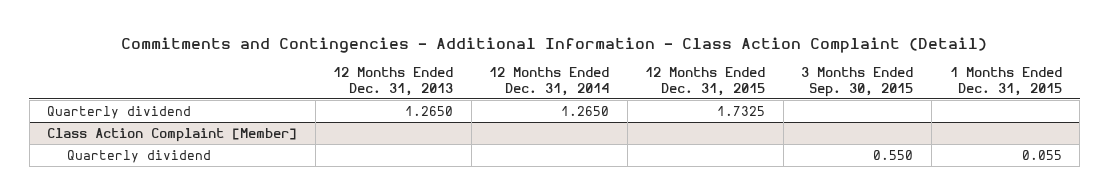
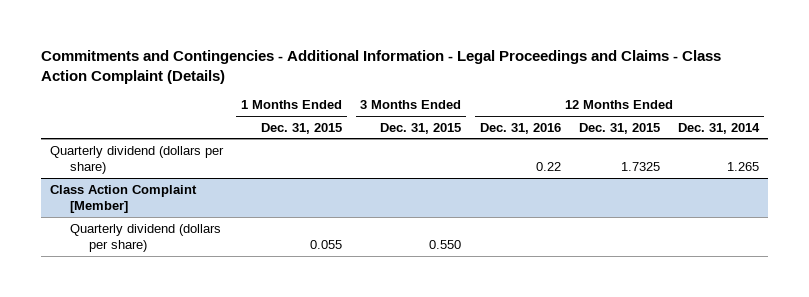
- Commitments and Contingencies - Additional Information - Class Action Complaint (Detail)
+ Commitments and Contingencies - Additional Information - Legal Proceedings and Claims - Class Action Complaint (Details)
- | 12 Months Ended Dec. 31, 2013 | 12 Months Ended Dec. 31, 2014 | 12 Months Ended Dec. 31, 2015 | 3 Months Ended Sep. 30, 2015 | 1 Months Ended Dec. 31, 2015
+ | 1 Months Ended Dec. 31, 2015 | 3 Months Ended Dec. 31, 2015 | 12 Months Ended Dec. 31, 2016 | 12 Months Ended Dec. 31, 2015 | 12 Months Ended Dec. 31, 2014
- Quarterly dividend | 1.2650 | 1.2650 | 1.7325 | |
+ Quarterly dividend (dollars per share) | | | 0.22 | 1.7325 | 1.265
@ Class Action Complaint [Member]
- Quarterly dividend | | | | 0.550 | 0.055
+ Quarterly dividend (dollars per share) | 0.055 | 0.550 | | |

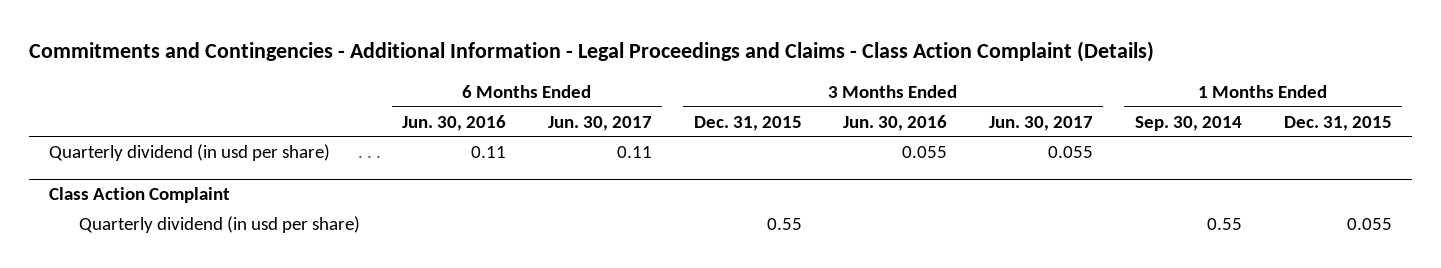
- | 1 Months Ended Dec. 31, 2015 | 3 Months Ended Dec. 31, 2015 | 12 Months Ended Dec. 31, 2016 | 12 Months Ended Dec. 31, 2015 | 12 Months Ended Dec. 31, 2014
+ | 6 Months Ended Jun. 30, 2016 | 6 Months Ended Jun. 30, 2017 | 3 Months Ended Dec. 31, 2015 | 3 Months Ended Jun. 30, 2016 | 3 Months Ended Jun. 30, 2017 | 1 Months Ended Sep. 30, 2014 | 1 Months Ended Dec. 31, 2015
- Quarterly dividend (dollars per share) | | | 0.22 | 1.7325 | 1.265
- Class Action Complaint [Member]
- Quarterly dividend (dollars per share) | 0.055 | 0.550 | | |
+ Quarterly dividend (in usd per share) | 0.11 | 0.11 | | 0.055 | 0.055 | |
+ Class Action Complaint
+ Quarterly dividend (in usd per share) | | | 0.55 | | | 0.55 | 0.055

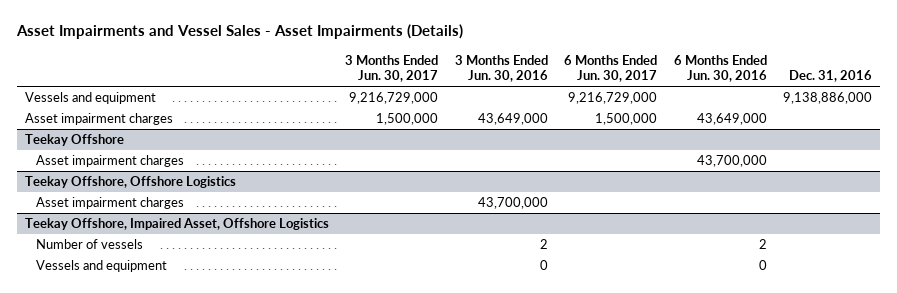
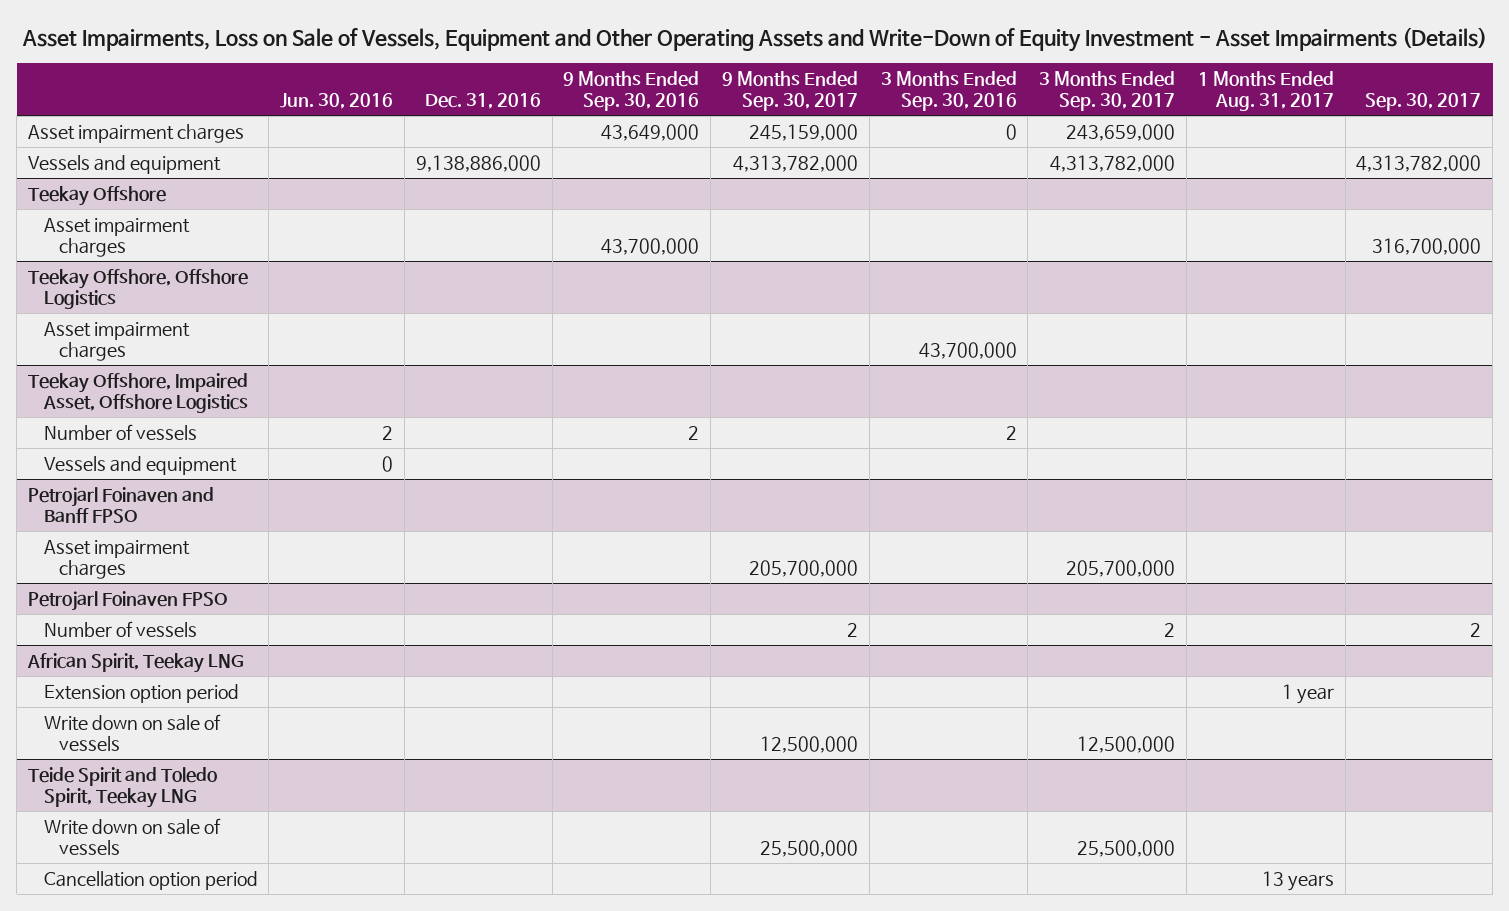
- Asset Impairments and Vessel Sales - Asset Impairments (Details)
+ Asset Impairments, Loss on Sale of Vessels, Equipment and Other Operating Assets and Write-Down of Equity Investment - Asset Impairments (Details)
- | 3 Months Ended Jun. 30, 2017 | 3 Months Ended Jun. 30, 2016 | 6 Months Ended Jun. 30, 2017 | 6 Months Ended Jun. 30, 2016 | Dec. 31, 2016
+ | Jun. 30, 2016 | Dec. 31, 2016 | 9 Months Ended Sep. 30, 2016 | 9 Months Ended Sep. 30, 2017 | 3 Months Ended Sep. 30, 2016 | 3 Months Ended Sep. 30, 2017 | 1 Months Ended Aug. 31, 2017 | Sep. 30, 2017
moved down: Vessels and equipment | | 9,138,886,000 | | 4,313,782,000 | | 4,313,782,000 | | 4,313,782,000
+ Petrojarl Foinaven and Banff FPSO
+ Asset impairment charges | | | | 205,700,000 | | 205,700,000 | |
+ Petrojarl Foinaven FPSO
+ Number of vessels | | | | 2 | | 2 | | 2
+ African Spirit, Teekay LNG
+ Extension option period | | | | | | | 1 year |
+ Write down on sale of vessels | | | | 12,500,000 | | 12,500,000 | |
+ Teide Spirit and Toledo Spirit, Teekay LNG
+ Write down on sale of vessels | | | | 25,500,000 | | 25,500,000 | |
+ Cancellation option period | | | | | | | 13 years |

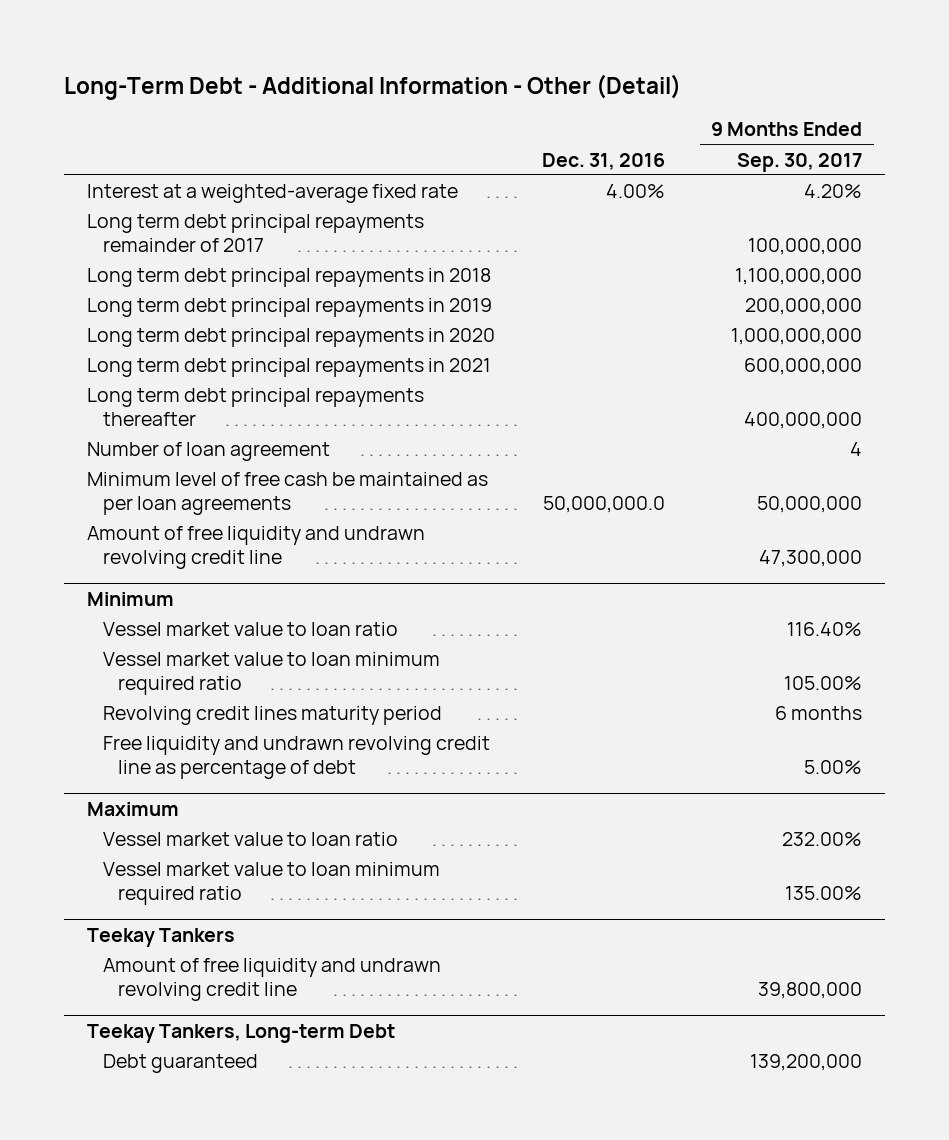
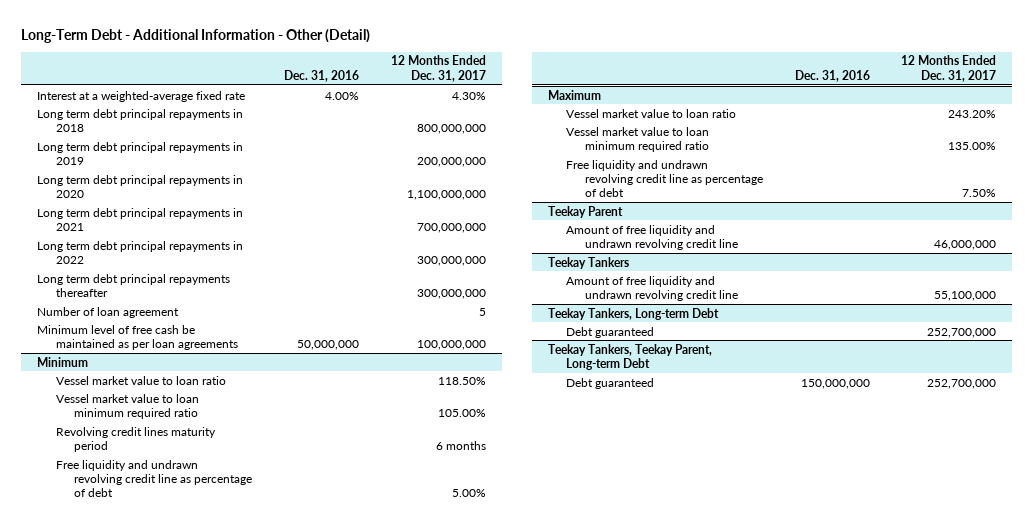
- | Dec. 31, 2016 | 9 Months Ended Sep. 30, 2017
+ | Dec. 31, 2016 | 12 Months Ended Dec. 31, 2017
- Long term debt principal repayments remainder of 2017 | | 100,000,000
+ Long term debt principal repayments in 2022 | | 300,000,000
- Minimum level of free cash be maintained as per loan agreements | 50,000,000.0 | 50,000,000
- Amount of free liquidity and undrawn revolving credit line | | 47,300,000
+ Minimum level of free cash be maintained as per loan agreements | 50,000,000 | 100,000,000
@ Maximum
+ Free liquidity and undrawn revolving credit line as percentage of debt | | 7.50%
+ Teekay Parent
+ Amount of free liquidity and undrawn revolving credit line | | 46,000,000
+ Teekay Tankers, Teekay Parent, Long-term Debt
+ Debt guaranteed | 150,000,000 | 252,700,000

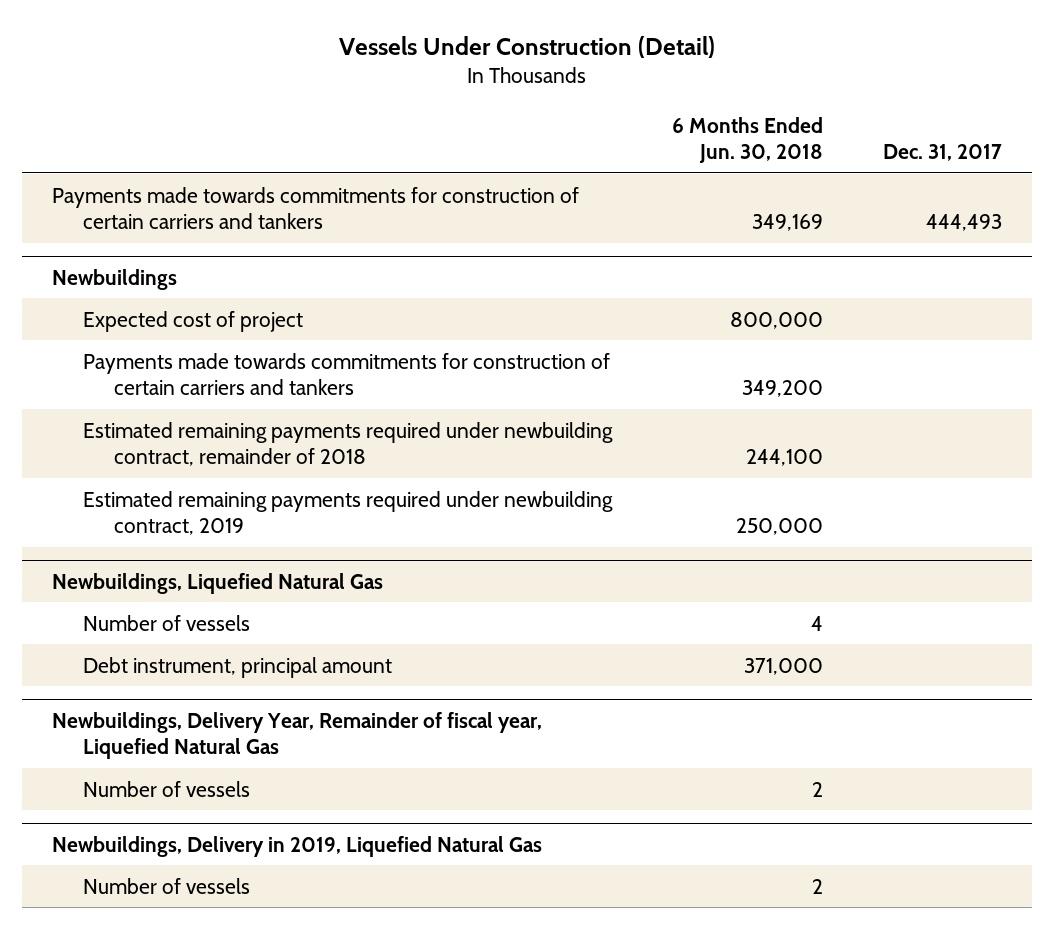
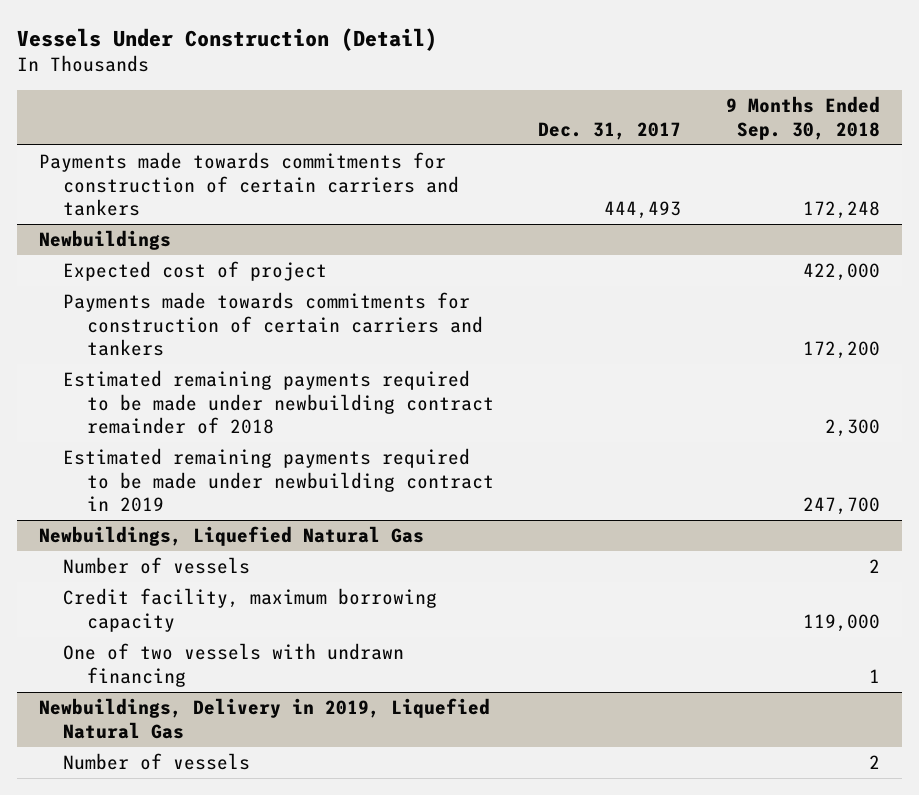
- | 6 Months Ended Jun. 30, 2018 | Dec. 31, 2017
+ | Dec. 31, 2017 | 9 Months Ended Sep. 30, 2018
@ Newbuildings
- Estimated remaining payments required under newbuilding contract, remainder of 2018 | 244,100 |
- Estimated remaining payments required under newbuilding contract, 2019 | 250,000 |
+ Estimated remaining payments required to be made under newbuilding contract remainder of 2018 | | 2,300
+ Estimated remaining payments required to be made under newbuilding contract in 2019 | | 247,700
@ Newbuildings, Liquefied Natural Gas
- Debt instrument, principal amount | 371,000 |
- Newbuildings, Delivery Year, Remainder of fiscal year, Liquefied Natural Gas
- Number of vessels | 2 |
@ Newbuildings, Liquefied Natural Gas
+ Credit facility, maximum borrowing capacity | | 119,000
+ One of two vessels with undrawn financing | | 1

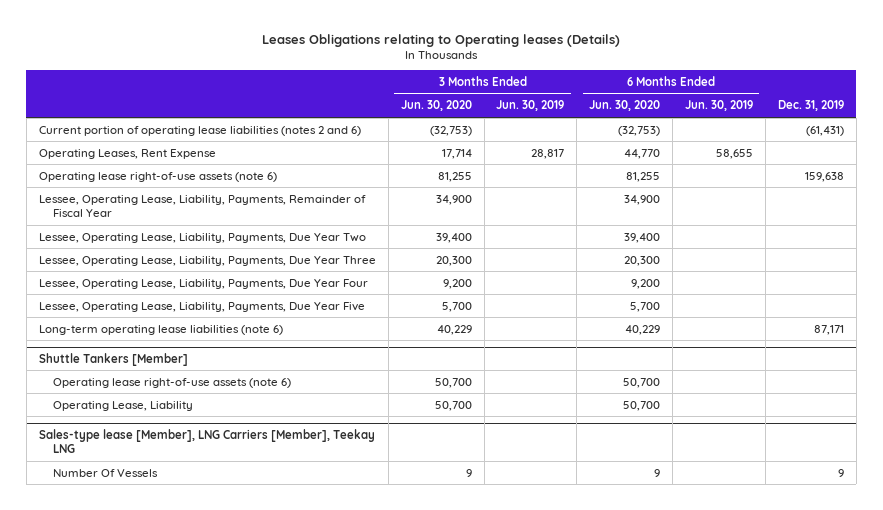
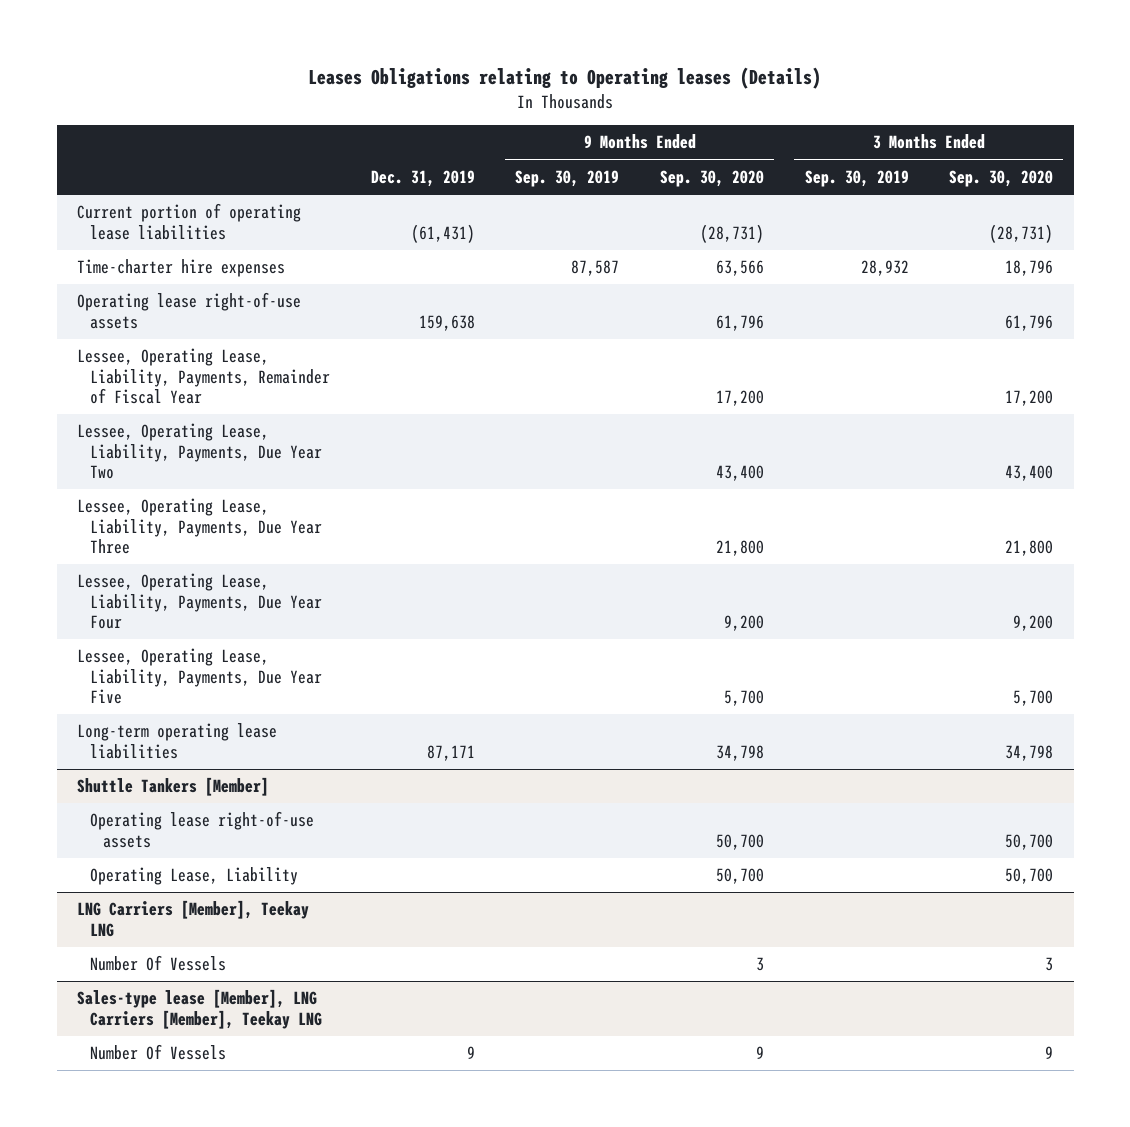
- | 3 Months Ended Jun. 30, 2020 | 3 Months Ended Jun. 30, 2019 | 6 Months Ended Jun. 30, 2020 | 6 Months Ended Jun. 30, 2019 | Dec. 31, 2019
+ | Dec. 31, 2019 | 9 Months Ended Sep. 30, 2019 | 9 Months Ended Sep. 30, 2020 | 3 Months Ended Sep. 30, 2019 | 3 Months Ended Sep. 30, 2020
- Current portion of operating lease liabilities (notes 2 and 6) | (32,753) | | (32,753) | | (61,431)
- Operating Leases, Rent Expense | 17,714 | 28,817 | 44,770 | 58,655 |
- Operating lease right-of-use assets (note 6) | 81,255 | | 81,255 | | 159,638
+ Current portion of operating lease liabilities | (61,431) | | (28,731) | | (28,731)
+ Time-charter hire expenses | | 87,587 | 63,566 | 28,932 | 18,796
+ Operating lease right-of-use assets | 159,638 | | 61,796 | | 61,796
- Long-term operating lease liabilities (note 6) | 40,229 | | 40,229 | | 87,171
+ Long-term operating lease liabilities | 87,171 | | 34,798 | | 34,798
@ Shuttle Tankers [Member]
- Operating lease right-of-use assets (note 6) | 50,700 | | 50,700 | |
+ Operating lease right-of-use assets | | | 50,700 | | 50,700
+ LNG Carriers [Member], Teekay LNG
+ Number Of Vessels | | | 3 | | 3

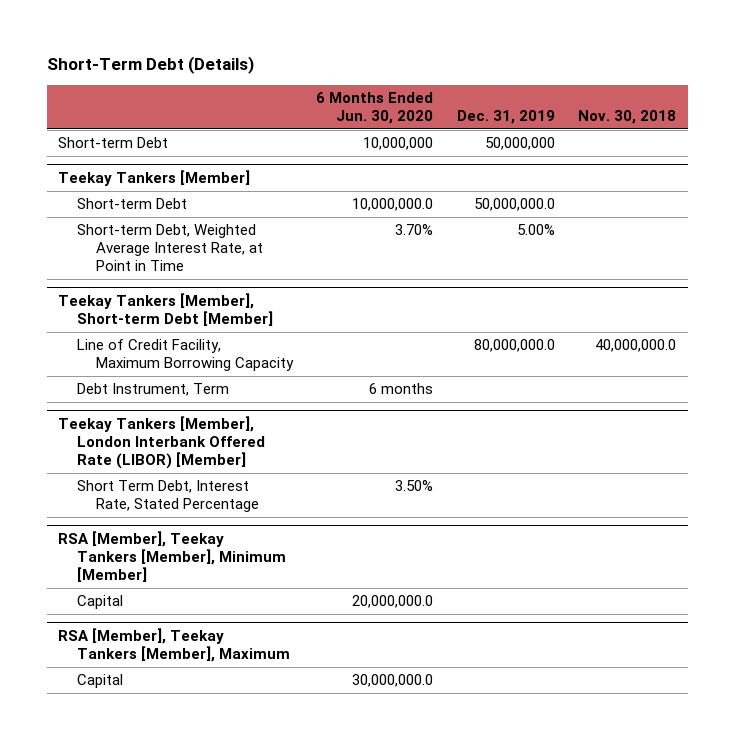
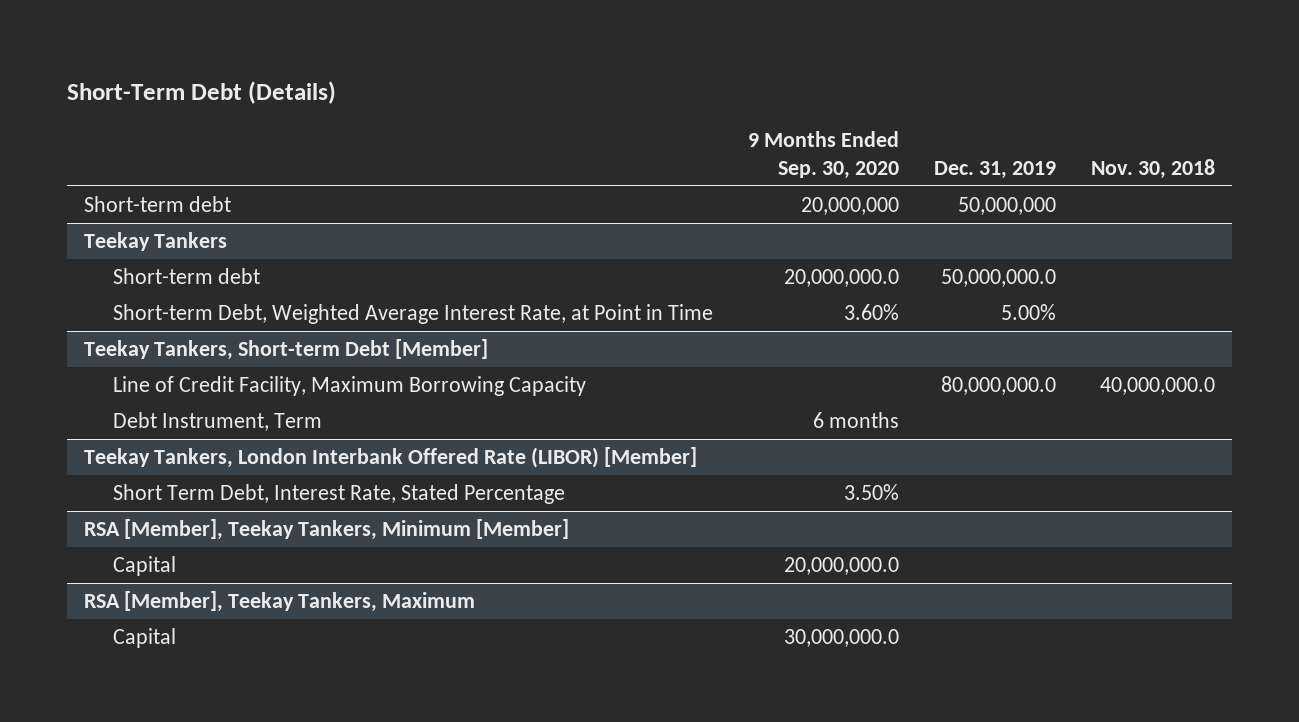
- | 6 Months Ended Jun. 30, 2020 | Dec. 31, 2019 | Nov. 30, 2018
+ | 9 Months Ended Sep. 30, 2020 | Dec. 31, 2019 | Nov. 30, 2018
- Short-term Debt | 10,000,000 | 50,000,000 |
- Teekay Tankers [Member]
- Short-term Debt | 10,000,000.0 | 50,000,000.0 |
+ Short-term debt | 20,000,000 | 50,000,000 |
+ Teekay Tankers
+ Short-term debt | 20,000,000.0 | 50,000,000.0 |
- Teekay Tankers [Member], Short-term Debt [Member]
+ Teekay Tankers, Short-term Debt [Member]
- Teekay Tankers [Member], London Interbank Offered Rate (LIBOR) [Member]
+ Teekay Tankers, London Interbank Offered Rate (LIBOR) [Member]
- RSA [Member], Teekay Tankers [Member], Minimum [Member]
+ RSA [Member], Teekay Tankers, Minimum [Member]
- RSA [Member], Teekay Tankers [Member], Maximum
+ RSA [Member], Teekay Tankers, Maximum

